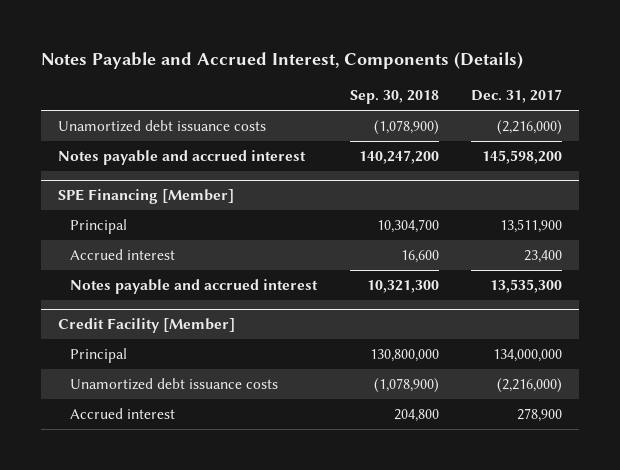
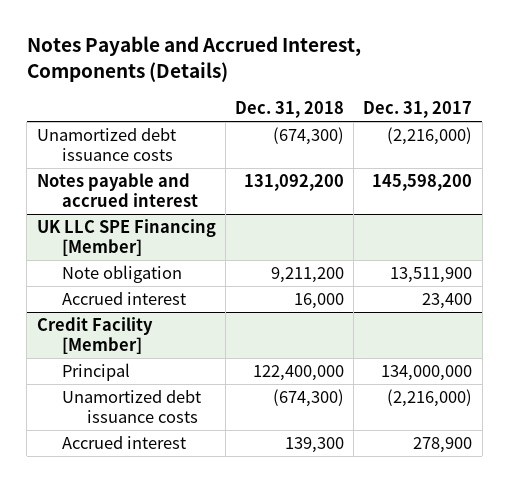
- | Sep. 30, 2018 | Dec. 31, 2017
+ | Dec. 31, 2018 | Dec. 31, 2017
- SPE Financing [Member]
- Principal | 10,304,700 | 13,511,900
+ UK LLC SPE Financing [Member]
+ Note obligation | 9,211,200 | 13,511,900
- Notes payable and accrued interest | 10,321,300 | 13,535,300

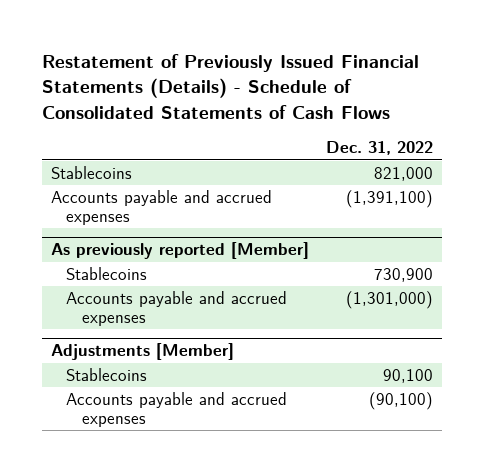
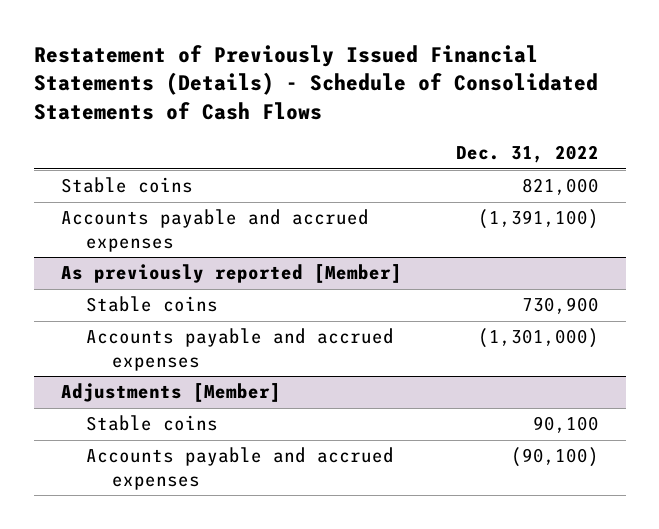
- Stablecoins | 821,000
+ Stable coins | 821,000
@ As previously reported [Member]
- Stablecoins | 730,900
+ Stable coins | 730,900
@ Adjustments [Member]
- Stablecoins | 90,100
+ Stable coins | 90,100

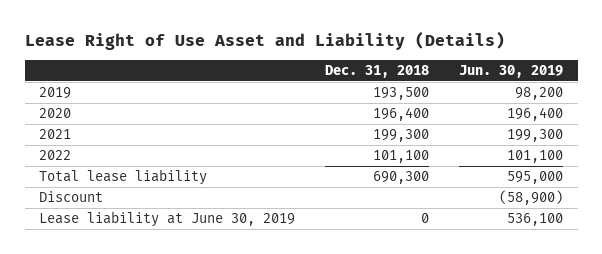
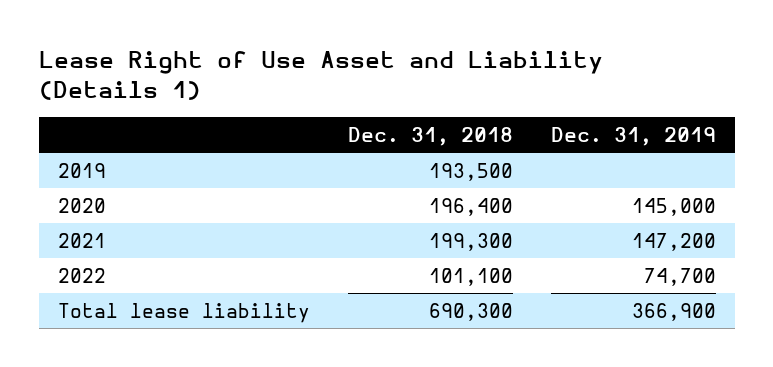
- Lease Right of Use Asset and Liability (Details)
+ Lease Right of Use Asset and Liability (Details 1)
- | Dec. 31, 2018 | Jun. 30, 2019
+ | Dec. 31, 2018 | Dec. 31, 2019
- Discount | | (58,900)
- Lease liability at June 30, 2019 | 0 | 536,100

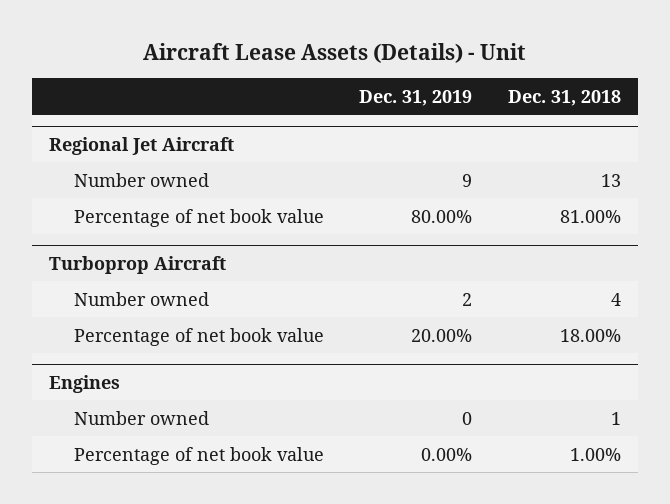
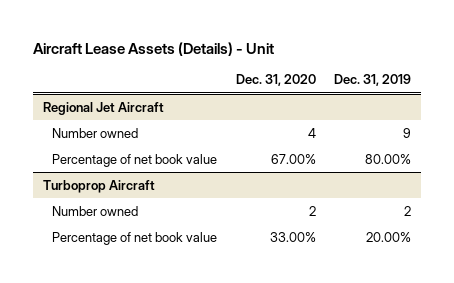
- | Dec. 31, 2019 | Dec. 31, 2018
+ | Dec. 31, 2020 | Dec. 31, 2019
- Engines
- Number owned | 0 | 1
- Percentage of net book value | 0.00% | 1.00%

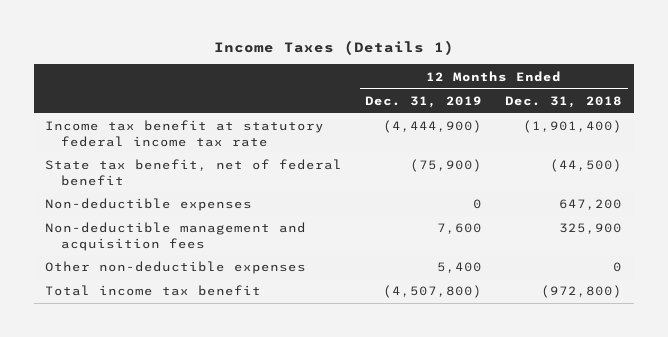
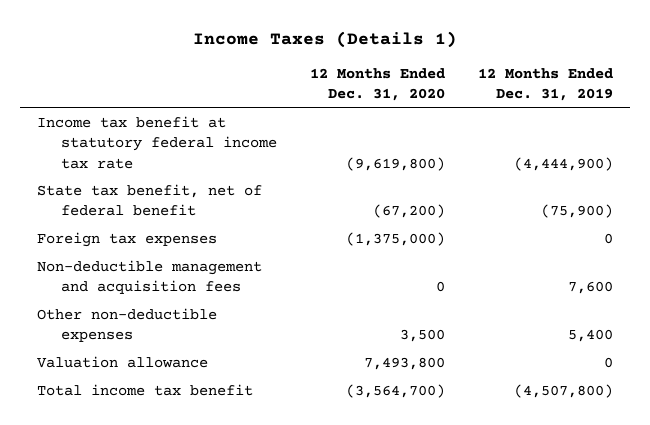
- | 12 Months Ended Dec. 31, 2019 | 12 Months Ended Dec. 31, 2018
+ | 12 Months Ended Dec. 31, 2020 | 12 Months Ended Dec. 31, 2019
- Non-deductible expenses | 0 | 647,200
+ Foreign tax expenses | (1,375,000) | 0
+ Valuation allowance | 7,493,800 | 0

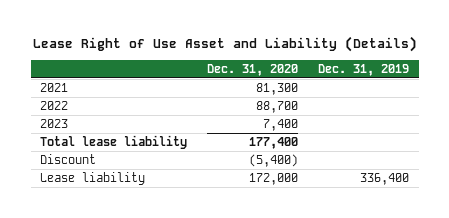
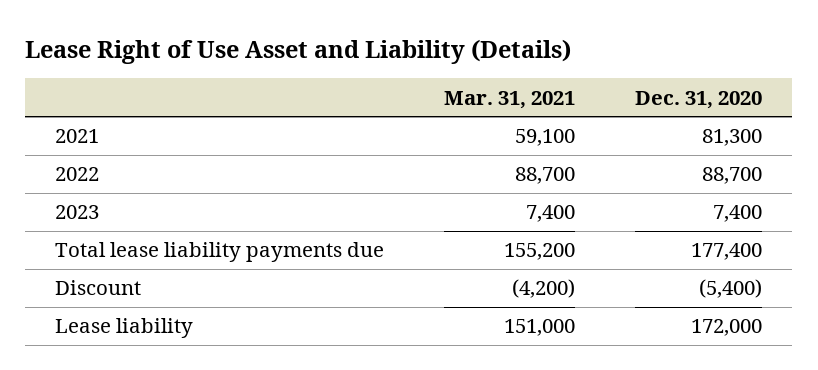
- | Dec. 31, 2020 | Dec. 31, 2019
+ | Mar. 31, 2021 | Dec. 31, 2020
- Total lease liability | 177,400 |
+ Total lease liability payments due | 155,200 | 177,400

